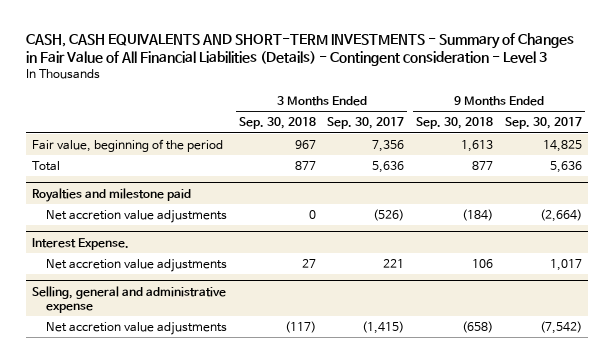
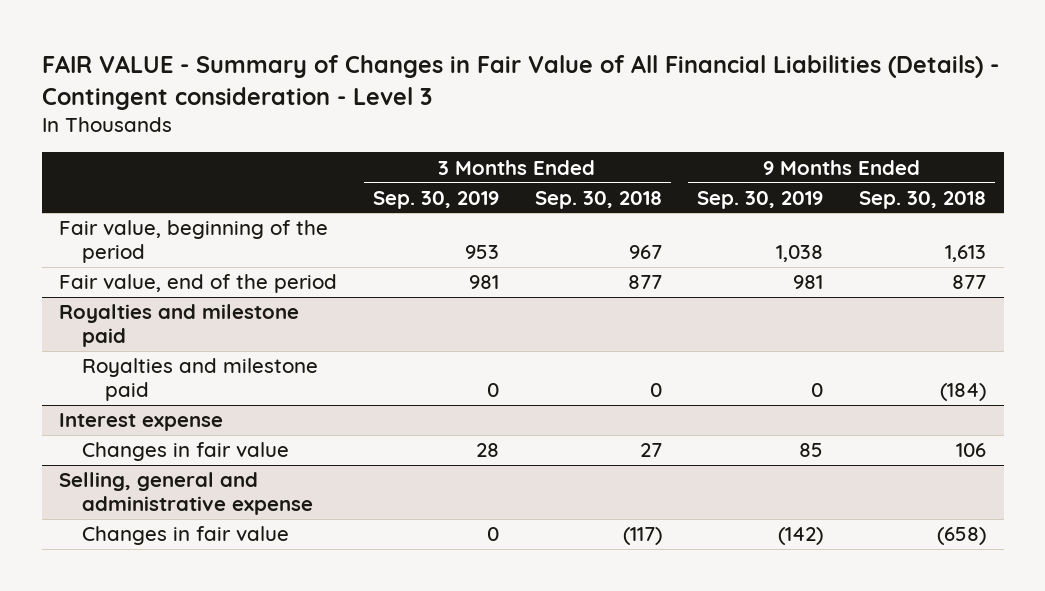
- CASH, CASH EQUIVALENTS AND SHORT-TERM INVESTMENTS - Summary of Changes in Fair Value of All Financial Liabilities (Details) - Contingent consideration - Level 3
+ FAIR VALUE - Summary of Changes in Fair Value of All Financial Liabilities (Details) - Contingent consideration - Level 3
- | 3 Months Ended Sep. 30, 2018 | 3 Months Ended Sep. 30, 2017 | 9 Months Ended Sep. 30, 2018 | 9 Months Ended Sep. 30, 2017
+ | 3 Months Ended Sep. 30, 2019 | 3 Months Ended Sep. 30, 2018 | 9 Months Ended Sep. 30, 2019 | 9 Months Ended Sep. 30, 2018
- Total | 877 | 5,636 | 877 | 5,636
+ Fair value, end of the period | 981 | 877 | 981 | 877
@ Royalties and milestone paid
- Net accretion value adjustments | 0 | (526) | (184) | (2,664)
- Interest Expense.
- Net accretion value adjustments | 27 | 221 | 106 | 1,017
@ Royalties and milestone paid
+ Royalties and milestone paid | 0 | 0 | 0 | (184)
+ Interest expense
+ Changes in fair value | 28 | 27 | 85 | 106
@ Selling, general and administrative expense
- Net accretion value adjustments | (117) | (1,415) | (658) | (7,542)
+ Changes in fair value | 0 | (117) | (142) | (658)

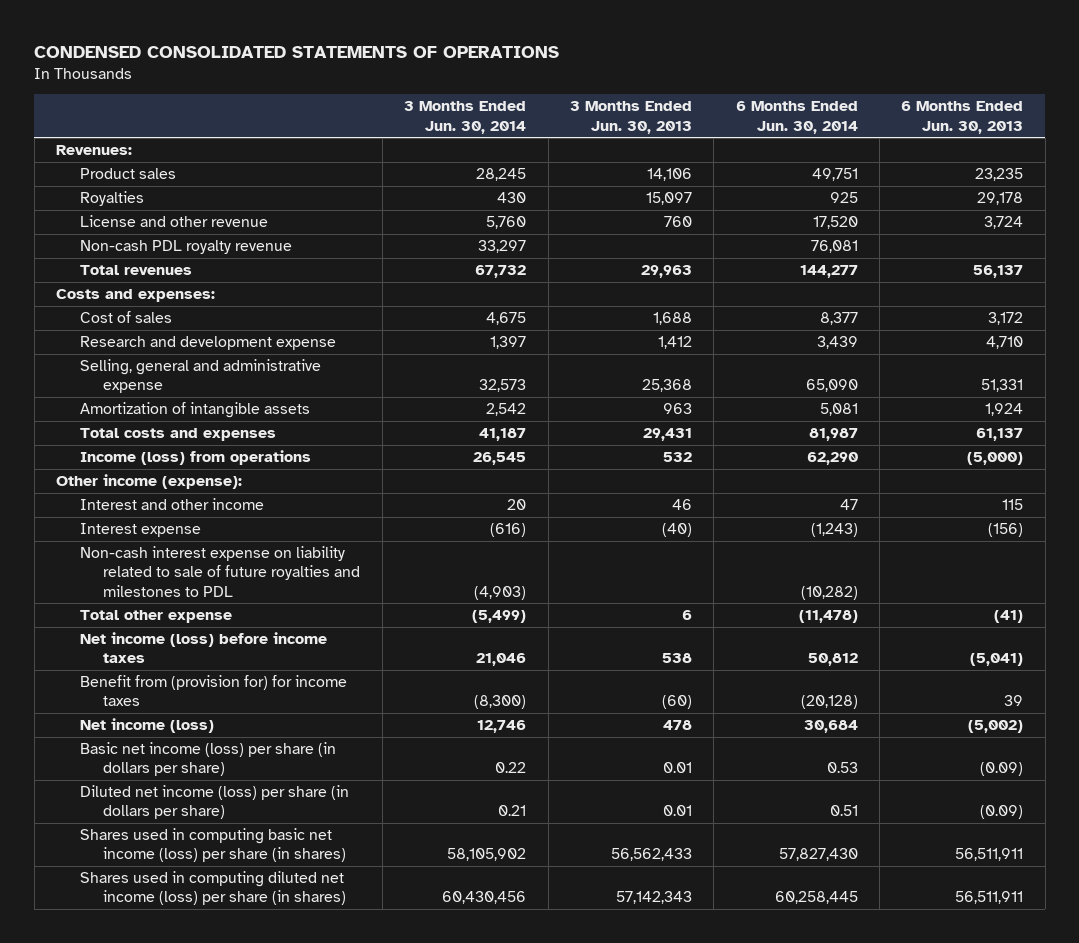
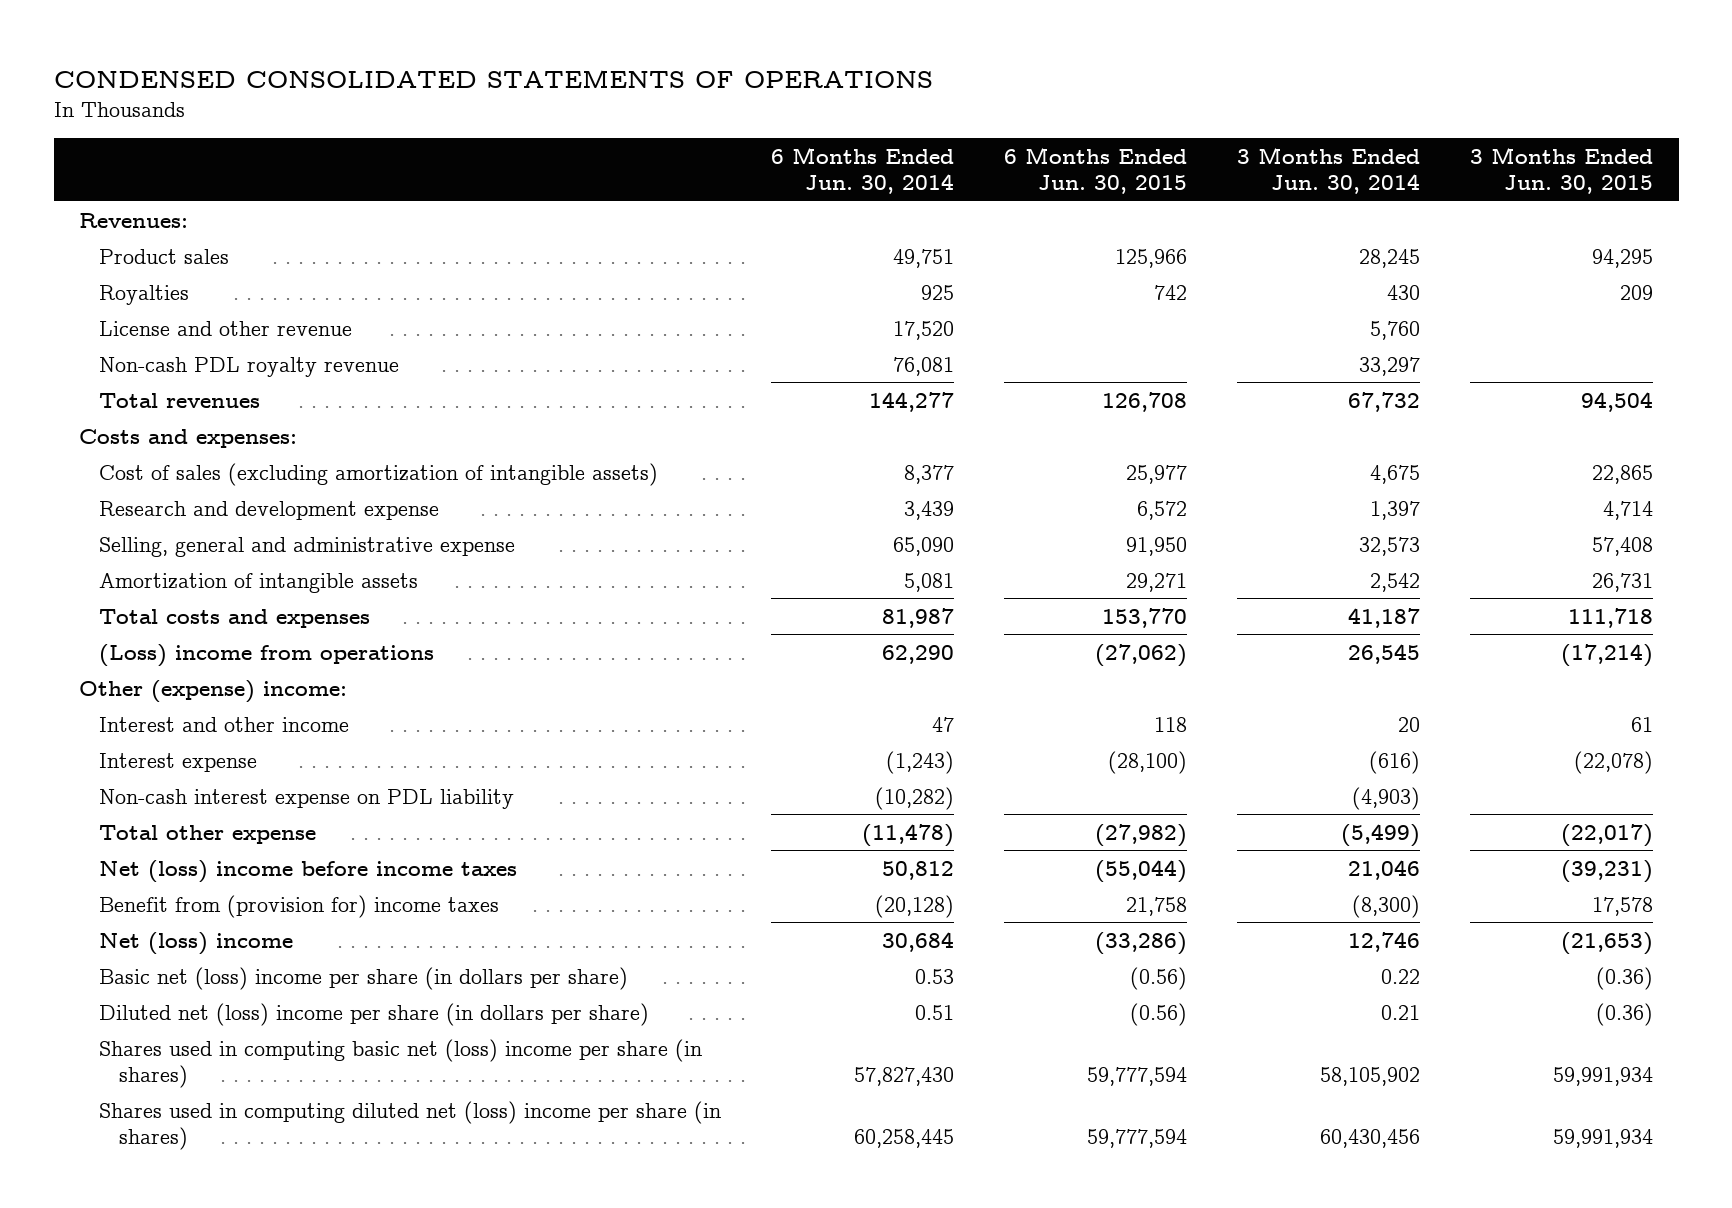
- | 3 Months Ended Jun. 30, 2014 | 3 Months Ended Jun. 30, 2013 | 6 Months Ended Jun. 30, 2014 | 6 Months Ended Jun. 30, 2013
+ | 6 Months Ended Jun. 30, 2014 | 6 Months Ended Jun. 30, 2015 | 3 Months Ended Jun. 30, 2014 | 3 Months Ended Jun. 30, 2015
- Cost of sales | 4,675 | 1,688 | 8,377 | 3,172
+ Cost of sales (excluding amortization of intangible assets) | 8,377 | 25,977 | 4,675 | 22,865
- Income (loss) from operations | 26,545 | 532 | 62,290 | (5,000)
- Other income (expense):
+ (Loss) income from operations | 62,290 | (27,062) | 26,545 | (17,214)
+ Other (expense) income:
- Non-cash interest expense on liability related to sale of future royalties and milestones to PDL | (4,903) | | (10,282) |
+ Non-cash interest expense on PDL liability | (10,282) | | (4,903) |
- Net income (loss) before income taxes | 21,046 | 538 | 50,812 | (5,041)
- Benefit from (provision for) for income taxes | (8,300) | (60) | (20,128) | 39
- Net income (loss) | 12,746 | 478 | 30,684 | (5,002)
- Basic net income (loss) per share (in dollars per share) | 0.22 | 0.01 | 0.53 | (0.09)
- Diluted net income (loss) per share (in dollars per share) | 0.21 | 0.01 | 0.51 | (0.09)
- Shares used in computing basic net income (loss) per share (in shares) | 58,105,902 | 56,562,433 | 57,827,430 | 56,511,911
- Shares used in computing diluted net income (loss) per share (in shares) | 60,430,456 | 57,142,343 | 60,258,445 | 56,511,911
+ Net (loss) income before income taxes | 50,812 | (55,044) | 21,046 | (39,231)
+ Benefit from (provision for) income taxes | (20,128) | 21,758 | (8,300) | 17,578
+ Net (loss) income | 30,684 | (33,286) | 12,746 | (21,653)
+ Basic net (loss) income per share (in dollars per share) | 0.53 | (0.56) | 0.22 | (0.36)
+ Diluted net (loss) income per share (in dollars per share) | 0.51 | (0.56) | 0.21 | (0.36)
+ Shares used in computing basic net (loss) income per share (in shares) | 57,827,430 | 59,777,594 | 58,105,902 | 59,991,934
+ Shares used in computing diluted net (loss) income per share (in shares) | 60,258,445 | 59,777,594 | 60,430,456 | 59,991,934

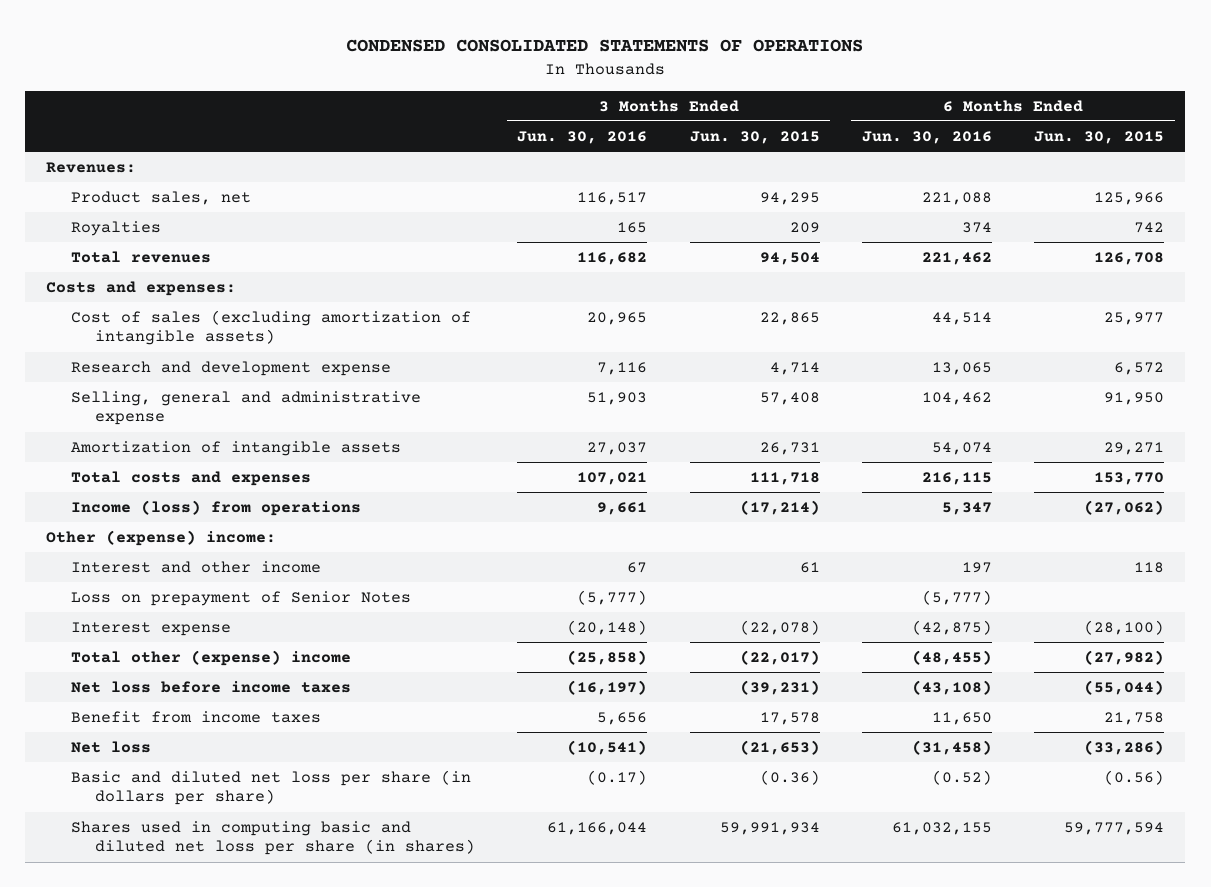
- | 6 Months Ended Jun. 30, 2014 | 6 Months Ended Jun. 30, 2015 | 3 Months Ended Jun. 30, 2014 | 3 Months Ended Jun. 30, 2015
+ | 3 Months Ended Jun. 30, 2016 | 3 Months Ended Jun. 30, 2015 | 6 Months Ended Jun. 30, 2016 | 6 Months Ended Jun. 30, 2015
- Product sales | 49,751 | 125,966 | 28,245 | 94,295
+ Product sales, net | 116,517 | 94,295 | 221,088 | 125,966
- License and other revenue | 17,520 | | 5,760 |
- Non-cash PDL royalty revenue | 76,081 | | 33,297 |
- (Loss) income from operations | 62,290 | (27,062) | 26,545 | (17,214)
+ Income (loss) from operations | 9,661 | (17,214) | 5,347 | (27,062)
+ Loss on prepayment of Senior Notes | (5,777) | | (5,777) |
- Non-cash interest expense on PDL liability | (10,282) | | (4,903) |
- Total other expense | (11,478) | (27,982) | (5,499) | (22,017)
- Net (loss) income before income taxes | 50,812 | (55,044) | 21,046 | (39,231)
- Benefit from (provision for) income taxes | (20,128) | 21,758 | (8,300) | 17,578
- Net (loss) income | 30,684 | (33,286) | 12,746 | (21,653)
- Basic net (loss) income per share (in dollars per share) | 0.53 | (0.56) | 0.22 | (0.36)
- Diluted net (loss) income per share (in dollars per share) | 0.51 | (0.56) | 0.21 | (0.36)
- Shares used in computing basic net (loss) income per share (in shares) | 57,827,430 | 59,777,594 | 58,105,902 | 59,991,934
- Shares used in computing diluted net (loss) income per share (in shares) | 60,258,445 | 59,777,594 | 60,430,456 | 59,991,934
+ Total other (expense) income | (25,858) | (22,017) | (48,455) | (27,982)
+ Net loss before income taxes | (16,197) | (39,231) | (43,108) | (55,044)
+ Benefit from income taxes | 5,656 | 17,578 | 11,650 | 21,758
+ Net loss | (10,541) | (21,653) | (31,458) | (33,286)
+ Basic and diluted net loss per share (in dollars per share) | (0.17) | (0.36) | (0.52) | (0.56)
+ Shares used in computing basic and diluted net loss per share (in shares) | 61,166,044 | 59,991,934 | 61,032,155 | 59,777,594

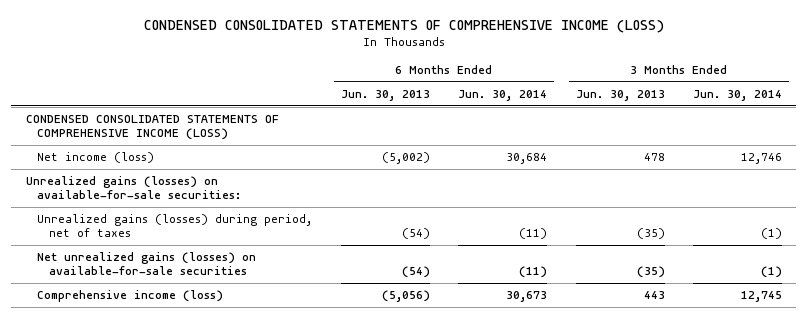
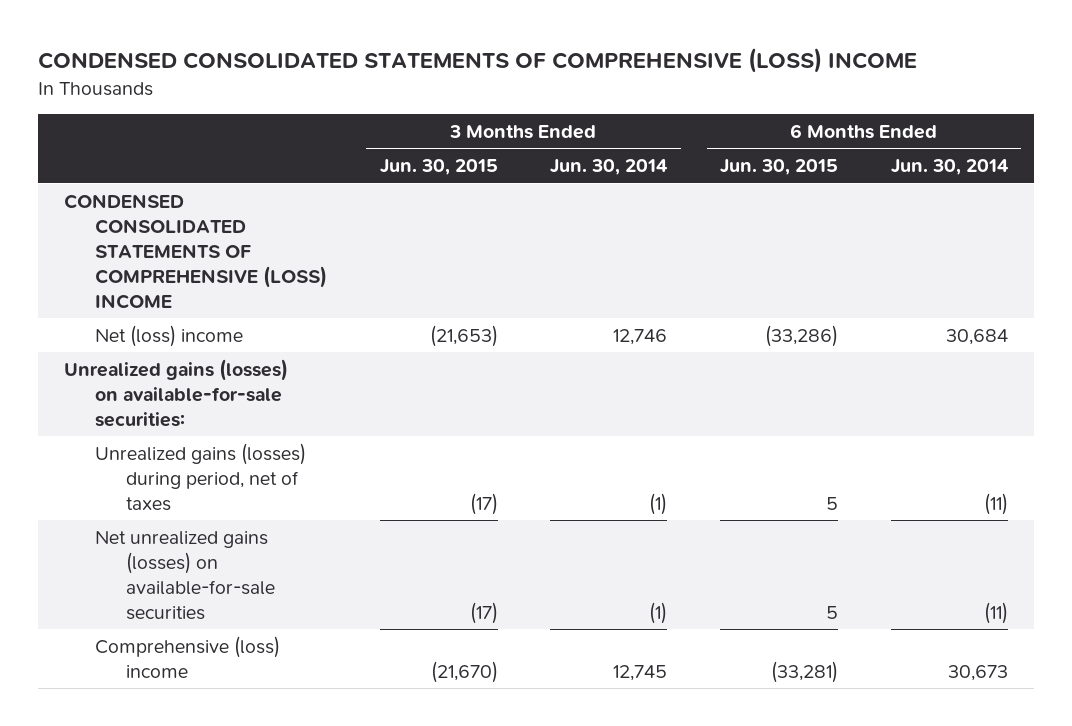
- CONDENSED CONSOLIDATED STATEMENTS OF COMPREHENSIVE INCOME (LOSS)
+ CONDENSED CONSOLIDATED STATEMENTS OF COMPREHENSIVE (LOSS) INCOME
- | 6 Months Ended Jun. 30, 2013 | 6 Months Ended Jun. 30, 2014 | 3 Months Ended Jun. 30, 2013 | 3 Months Ended Jun. 30, 2014
+ | 3 Months Ended Jun. 30, 2015 | 3 Months Ended Jun. 30, 2014 | 6 Months Ended Jun. 30, 2015 | 6 Months Ended Jun. 30, 2014
- CONDENSED CONSOLIDATED STATEMENTS OF COMPREHENSIVE INCOME (LOSS)
- Net income (loss) | (5,002) | 30,684 | 478 | 12,746
+ CONDENSED CONSOLIDATED STATEMENTS OF COMPREHENSIVE (LOSS) INCOME
+ Net (loss) income | (21,653) | 12,746 | (33,286) | 30,684
- Comprehensive income (loss) | (5,056) | 30,673 | 443 | 12,745
+ Comprehensive (loss) income | (21,670) | 12,745 | (33,281) | 30,673

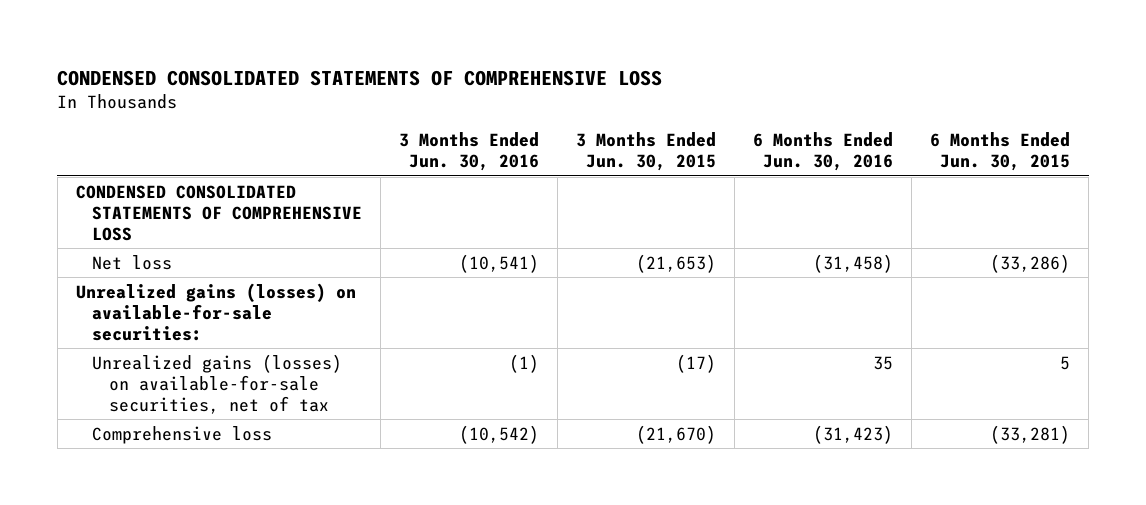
- CONDENSED CONSOLIDATED STATEMENTS OF COMPREHENSIVE (LOSS) INCOME
+ CONDENSED CONSOLIDATED STATEMENTS OF COMPREHENSIVE LOSS
- | 3 Months Ended Jun. 30, 2015 | 3 Months Ended Jun. 30, 2014 | 6 Months Ended Jun. 30, 2015 | 6 Months Ended Jun. 30, 2014
+ | 3 Months Ended Jun. 30, 2016 | 3 Months Ended Jun. 30, 2015 | 6 Months Ended Jun. 30, 2016 | 6 Months Ended Jun. 30, 2015
- CONDENSED CONSOLIDATED STATEMENTS OF COMPREHENSIVE (LOSS) INCOME
- Net (loss) income | (21,653) | 12,746 | (33,286) | 30,684
+ CONDENSED CONSOLIDATED STATEMENTS OF COMPREHENSIVE LOSS
+ Net loss | (10,541) | (21,653) | (31,458) | (33,286)
- Unrealized gains (losses) during period, net of taxes | (17) | (1) | 5 | (11)
- Net unrealized gains (losses) on available-for-sale securities | (17) | (1) | 5 | (11)
- Comprehensive (loss) income | (21,670) | 12,745 | (33,281) | 30,673
+ Unrealized gains (losses) on available-for-sale securities, net of tax | (1) | (17) | 35 | 5
+ Comprehensive loss | (10,542) | (21,670) | (31,423) | (33,281)

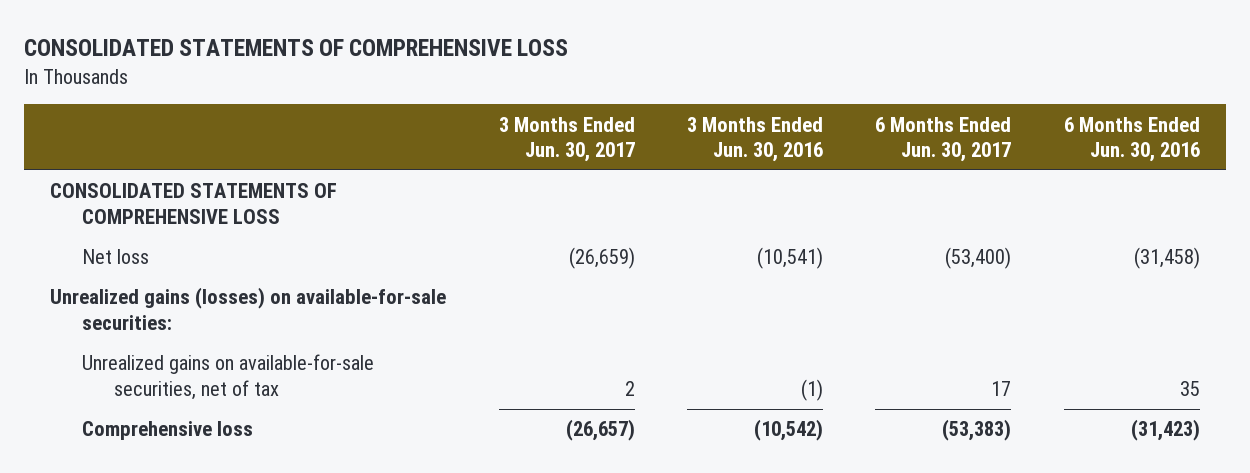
- CONDENSED CONSOLIDATED STATEMENTS OF COMPREHENSIVE LOSS
+ CONSOLIDATED STATEMENTS OF COMPREHENSIVE LOSS
- | 3 Months Ended Jun. 30, 2016 | 3 Months Ended Jun. 30, 2015 | 6 Months Ended Jun. 30, 2016 | 6 Months Ended Jun. 30, 2015
+ | 3 Months Ended Jun. 30, 2017 | 3 Months Ended Jun. 30, 2016 | 6 Months Ended Jun. 30, 2017 | 6 Months Ended Jun. 30, 2016
- CONDENSED CONSOLIDATED STATEMENTS OF COMPREHENSIVE LOSS
+ CONSOLIDATED STATEMENTS OF COMPREHENSIVE LOSS
- Unrealized gains (losses) on available-for-sale securities, net of tax | (1) | (17) | 35 | 5
+ Unrealized gains on available-for-sale securities, net of tax | 2 | (1) | 17 | 35

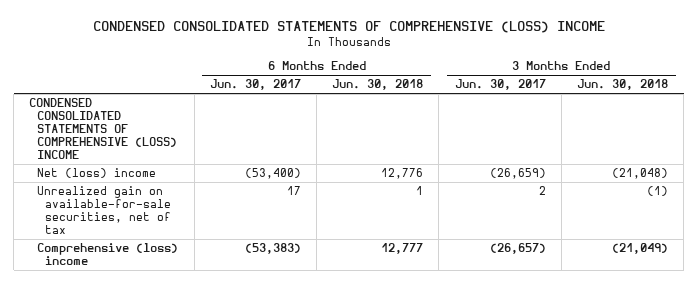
- CONSOLIDATED STATEMENTS OF COMPREHENSIVE LOSS
+ CONDENSED CONSOLIDATED STATEMENTS OF COMPREHENSIVE (LOSS) INCOME
- | 3 Months Ended Jun. 30, 2017 | 3 Months Ended Jun. 30, 2016 | 6 Months Ended Jun. 30, 2017 | 6 Months Ended Jun. 30, 2016
+ | 6 Months Ended Jun. 30, 2017 | 6 Months Ended Jun. 30, 2018 | 3 Months Ended Jun. 30, 2017 | 3 Months Ended Jun. 30, 2018
- CONSOLIDATED STATEMENTS OF COMPREHENSIVE LOSS
- Net loss | (26,659) | (10,541) | (53,400) | (31,458)
- Unrealized gains (losses) on available-for-sale securities:
- Unrealized gains on available-for-sale securities, net of tax | 2 | (1) | 17 | 35
- Comprehensive loss | (26,657) | (10,542) | (53,383) | (31,423)
+ CONDENSED CONSOLIDATED STATEMENTS OF COMPREHENSIVE (LOSS) INCOME
+ Net (loss) income | (53,400) | 12,776 | (26,659) | (21,048)
+ Unrealized gain on available-for-sale securities, net of tax | 17 | 1 | 2 | (1)
+ Comprehensive (loss) income | (53,383) | 12,777 | (26,657) | (21,049)

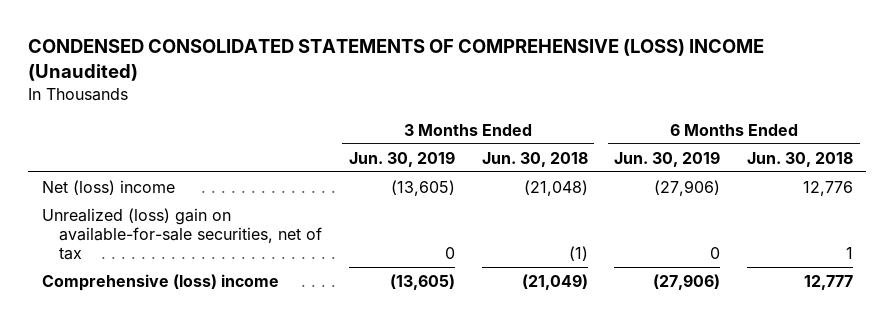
- CONDENSED CONSOLIDATED STATEMENTS OF COMPREHENSIVE (LOSS) INCOME
+ CONDENSED CONSOLIDATED STATEMENTS OF COMPREHENSIVE (LOSS) INCOME (Unaudited)
- | 6 Months Ended Jun. 30, 2017 | 6 Months Ended Jun. 30, 2018 | 3 Months Ended Jun. 30, 2017 | 3 Months Ended Jun. 30, 2018
+ | 3 Months Ended Jun. 30, 2019 | 3 Months Ended Jun. 30, 2018 | 6 Months Ended Jun. 30, 2019 | 6 Months Ended Jun. 30, 2018
- CONDENSED CONSOLIDATED STATEMENTS OF COMPREHENSIVE (LOSS) INCOME
- Unrealized gain on available-for-sale securities, net of tax | 17 | 1 | 2 | (1)
+ Unrealized (loss) gain on available-for-sale securities, net of tax | 0 | (1) | 0 | 1

